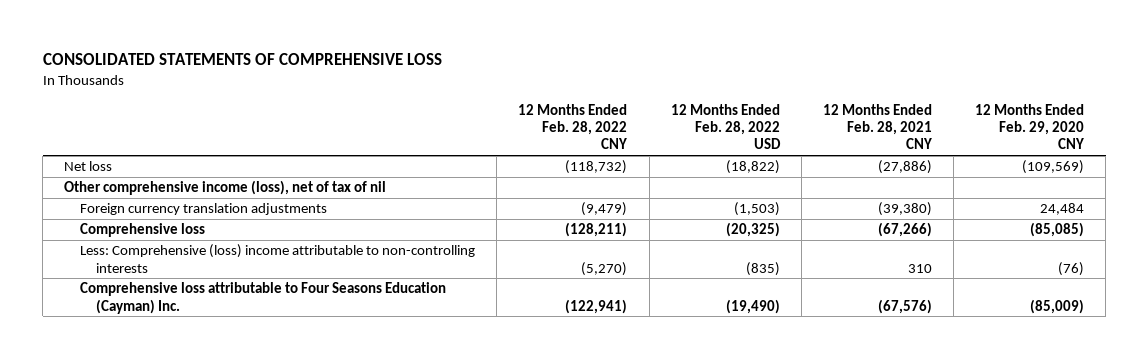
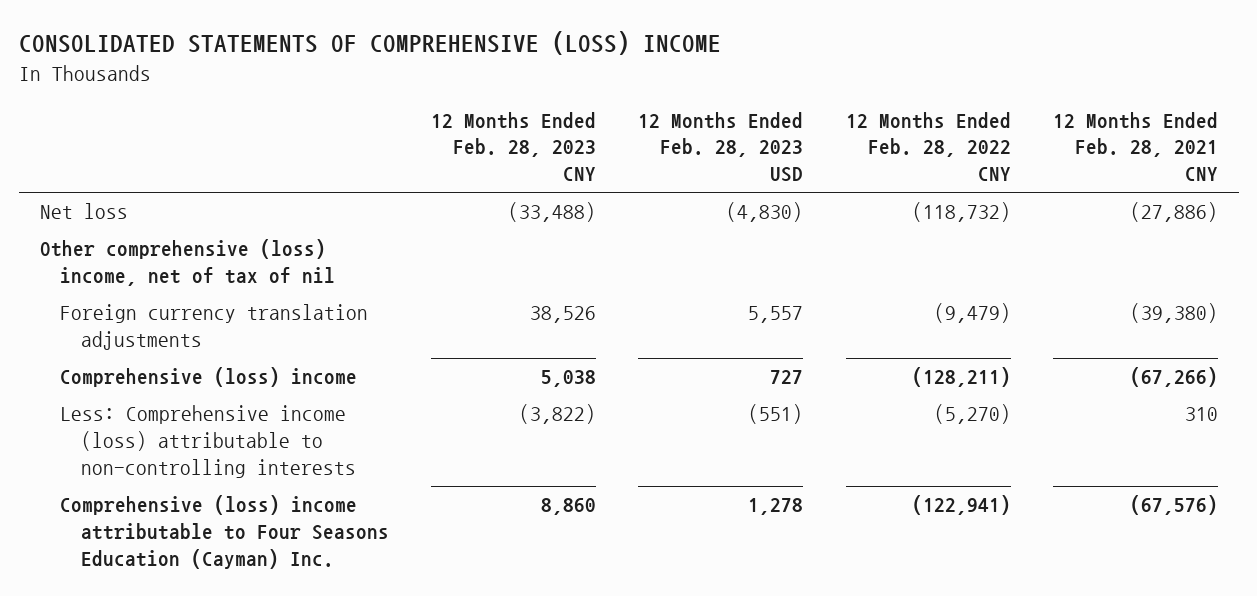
- CONSOLIDATED STATEMENTS OF COMPREHENSIVE LOSS
+ CONSOLIDATED STATEMENTS OF COMPREHENSIVE (LOSS) INCOME
- | 12 Months Ended Feb. 28, 2022 CNY | 12 Months Ended Feb. 28, 2022 USD | 12 Months Ended Feb. 28, 2021 CNY | 12 Months Ended Feb. 29, 2020 CNY
+ | 12 Months Ended Feb. 28, 2023 CNY | 12 Months Ended Feb. 28, 2023 USD | 12 Months Ended Feb. 28, 2022 CNY | 12 Months Ended Feb. 28, 2021 CNY
- Other comprehensive income (loss), net of tax of nil
+ Other comprehensive (loss) income, net of tax of nil
- Comprehensive loss | (128,211) | (20,325) | (67,266) | (85,085)
- Less: Comprehensive (loss) income attributable to non-controlling interests | (5,270) | (835) | 310 | (76)
- Comprehensive loss attributable to Four Seasons Education (Cayman) Inc. | (122,941) | (19,490) | (67,576) | (85,009)
+ Comprehensive (loss) income | 5,038 | 727 | (128,211) | (67,266)
+ Less: Comprehensive income (loss) attributable to non-controlling interests | (3,822) | (551) | (5,270) | 310
+ Comprehensive (loss) income attributable to Four Seasons Education (Cayman) Inc. | 8,860 | 1,278 | (122,941) | (67,576)

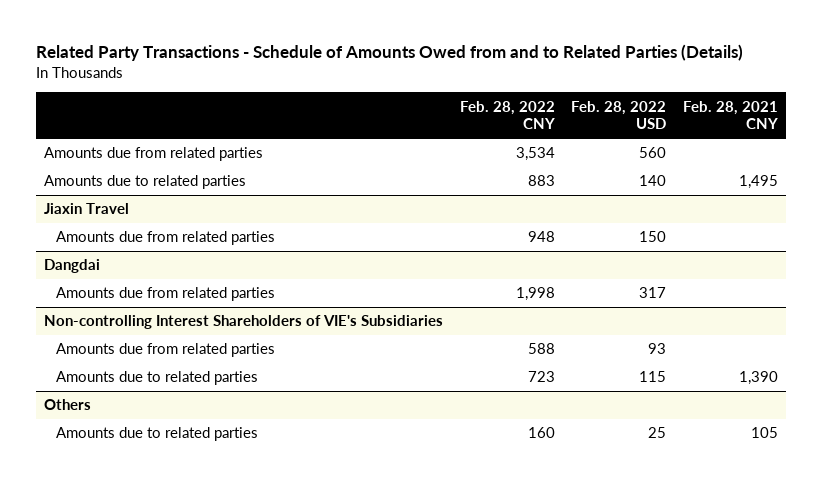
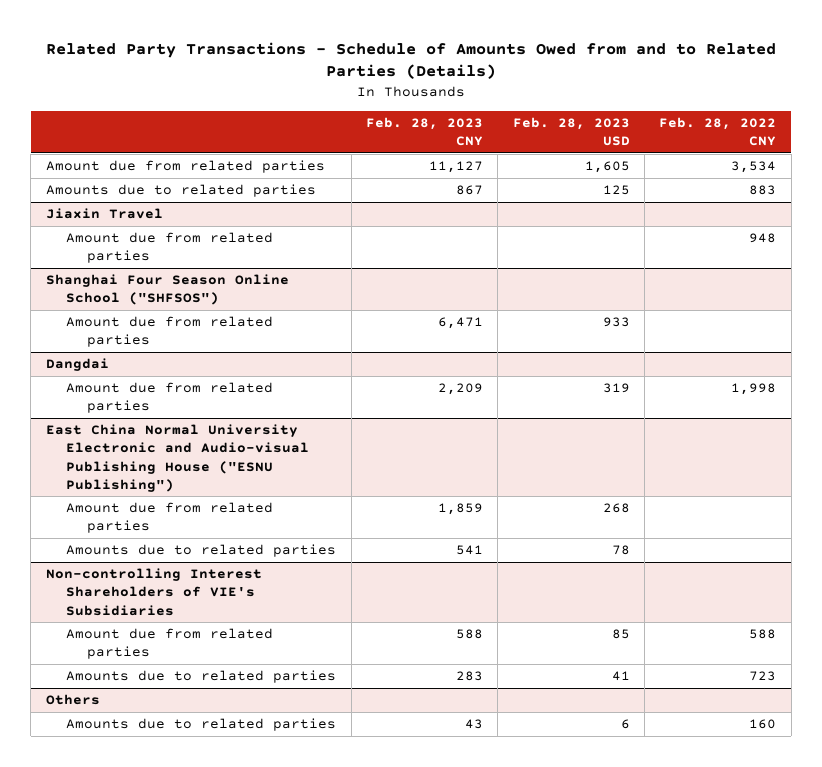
- | Feb. 28, 2022 CNY | Feb. 28, 2022 USD | Feb. 28, 2021 CNY
+ | Feb. 28, 2023 CNY | Feb. 28, 2023 USD | Feb. 28, 2022 CNY
- Amounts due from related parties | 3,534 | 560 |
+ Amount due from related parties | 11,127 | 1,605 | 3,534
@ Jiaxin Travel
- Amounts due from related parties | 948 | 150 |
+ Amount due from related parties | | | 948
+ Shanghai Four Season Online School ("SHFSOS")
+ Amount due from related parties | 6,471 | 933 |
@ Dangdai
- Amounts due from related parties | 1,998 | 317 |
+ Amount due from related parties | 2,209 | 319 | 1,998
+ East China Normal University Electronic and Audio-visual Publishing House ("ESNU Publishing")
+ Amount due from related parties | 1,859 | 268 |
+ Amounts due to related parties | 541 | 78 |
@ Non-controlling Interest Shareholders of VIE's Subsidiaries
- Amounts due from related parties | 588 | 93 |
+ Amount due from related parties | 588 | 85 | 588

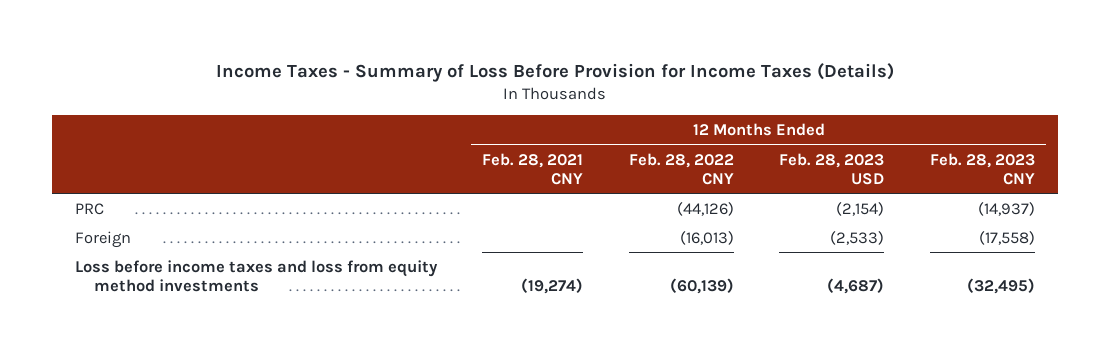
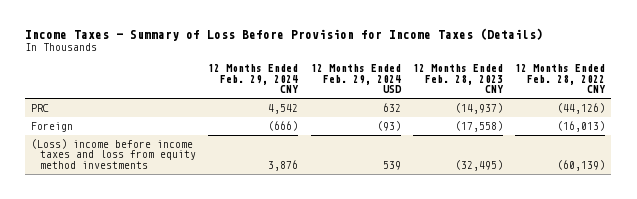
- | 12 Months Ended Feb. 28, 2021 CNY | 12 Months Ended Feb. 28, 2022 CNY | 12 Months Ended Feb. 28, 2023 USD | 12 Months Ended Feb. 28, 2023 CNY
+ | 12 Months Ended Feb. 29, 2024 CNY | 12 Months Ended Feb. 29, 2024 USD | 12 Months Ended Feb. 28, 2023 CNY | 12 Months Ended Feb. 28, 2022 CNY
- Loss before income taxes and loss from equity method investments | (19,274) | (60,139) | (4,687) | (32,495)
+ (Loss) income before income taxes and loss from equity method investments | 3,876 | 539 | (32,495) | (60,139)

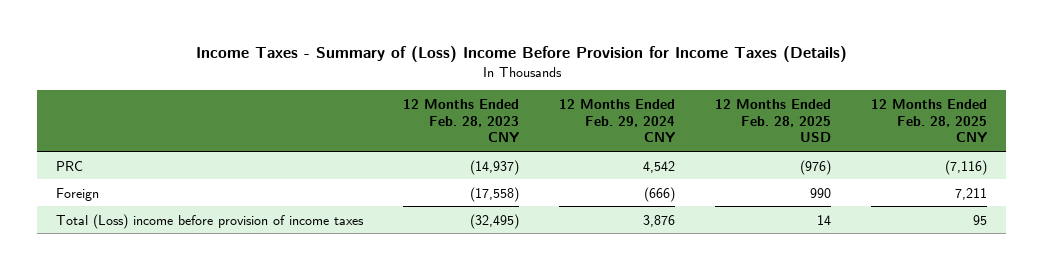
- Income Taxes - Summary of Loss Before Provision for Income Taxes (Details)
+ Income Taxes - Summary of (Loss) Income Before Provision for Income Taxes (Details)
- | 12 Months Ended Feb. 29, 2024 CNY | 12 Months Ended Feb. 29, 2024 USD | 12 Months Ended Feb. 28, 2023 CNY | 12 Months Ended Feb. 28, 2022 CNY
+ | 12 Months Ended Feb. 28, 2023 CNY | 12 Months Ended Feb. 29, 2024 CNY | 12 Months Ended Feb. 28, 2025 USD | 12 Months Ended Feb. 28, 2025 CNY
- (Loss) income before income taxes and loss from equity method investments | 3,876 | 539 | (32,495) | (60,139)
+ Total (Loss) income before provision of income taxes | (32,495) | 3,876 | 14 | 95

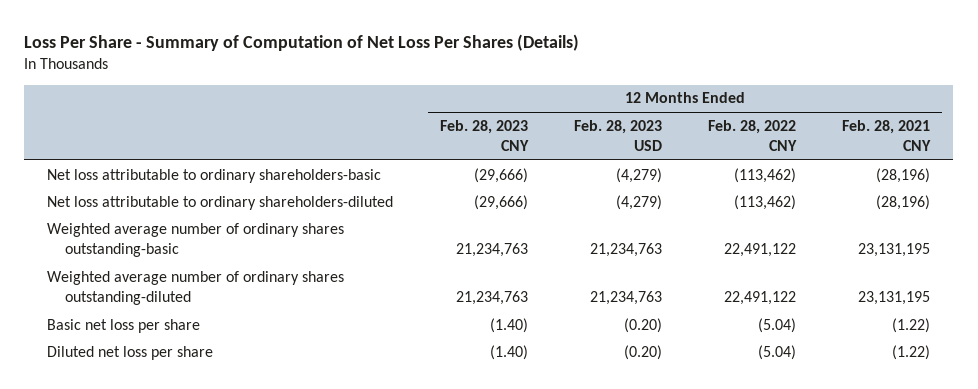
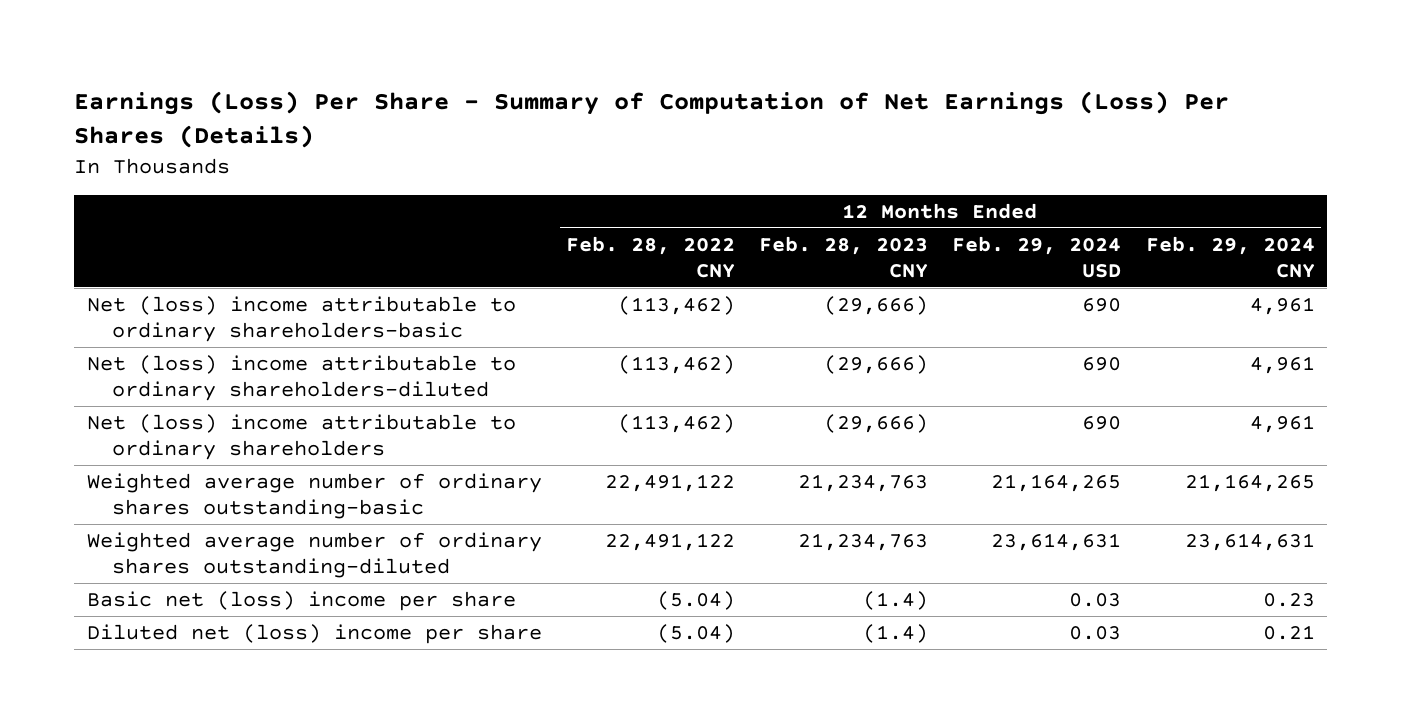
- Loss Per Share - Summary of Computation of Net Loss Per Shares (Details)
+ Earnings (Loss) Per Share - Summary of Computation of Net Earnings (Loss) Per Shares (Details)
- | 12 Months Ended Feb. 28, 2023 CNY | 12 Months Ended Feb. 28, 2023 USD | 12 Months Ended Feb. 28, 2022 CNY | 12 Months Ended Feb. 28, 2021 CNY
+ | 12 Months Ended Feb. 28, 2022 CNY | 12 Months Ended Feb. 28, 2023 CNY | 12 Months Ended Feb. 29, 2024 USD | 12 Months Ended Feb. 29, 2024 CNY
- Net loss attributable to ordinary shareholders-basic | (29,666) | (4,279) | (113,462) | (28,196)
- Net loss attributable to ordinary shareholders-diluted | (29,666) | (4,279) | (113,462) | (28,196)
+ Net (loss) income attributable to ordinary shareholders-basic | (113,462) | (29,666) | 690 | 4,961
+ Net (loss) income attributable to ordinary shareholders-diluted | (113,462) | (29,666) | 690 | 4,961
+ Net (loss) income attributable to ordinary shareholders | (113,462) | (29,666) | 690 | 4,961
- Basic net loss per share | (1.40) | (0.20) | (5.04) | (1.22)
- Diluted net loss per share | (1.40) | (0.20) | (5.04) | (1.22)
+ Basic net (loss) income per share | (5.04) | (1.4) | 0.03 | 0.23
+ Diluted net (loss) income per share | (5.04) | (1.4) | 0.03 | 0.21

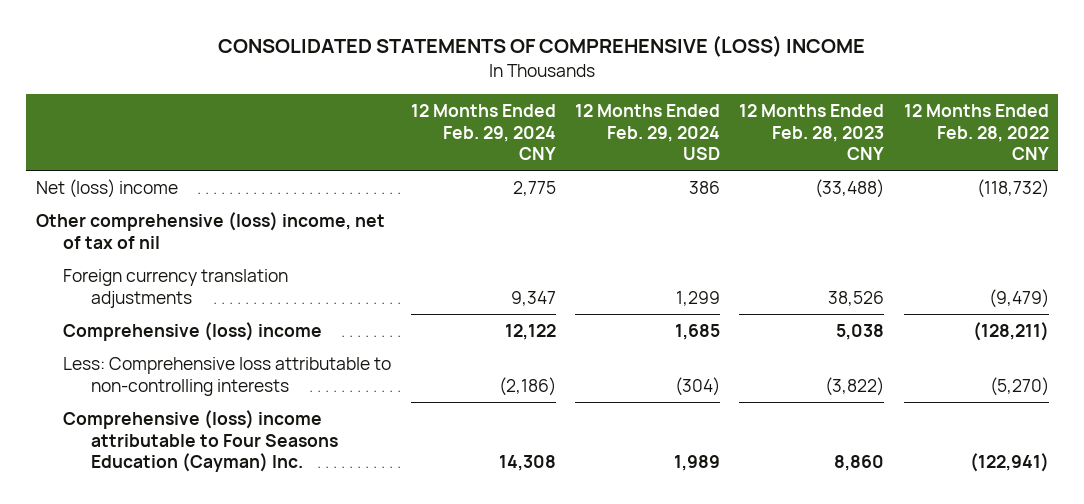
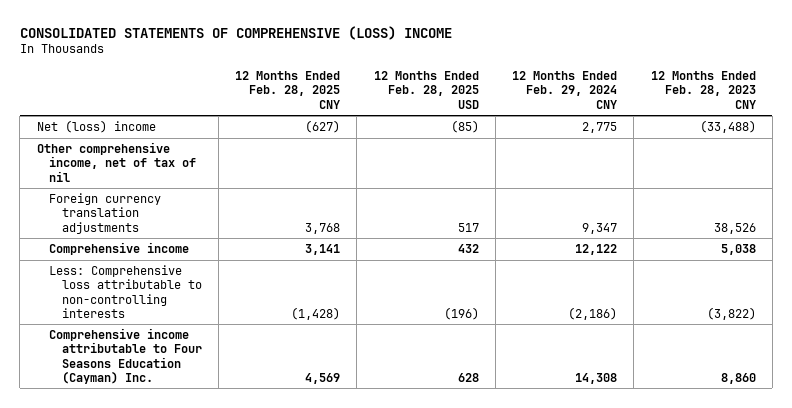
- | 12 Months Ended Feb. 29, 2024 CNY | 12 Months Ended Feb. 29, 2024 USD | 12 Months Ended Feb. 28, 2023 CNY | 12 Months Ended Feb. 28, 2022 CNY
+ | 12 Months Ended Feb. 28, 2025 CNY | 12 Months Ended Feb. 28, 2025 USD | 12 Months Ended Feb. 29, 2024 CNY | 12 Months Ended Feb. 28, 2023 CNY
- Other comprehensive (loss) income, net of tax of nil
+ Other comprehensive income, net of tax of nil
- Comprehensive (loss) income | 12,122 | 1,685 | 5,038 | (128,211)
+ Comprehensive income | 3,141 | 432 | 12,122 | 5,038
- Comprehensive (loss) income attributable to Four Seasons Education (Cayman) Inc. | 14,308 | 1,989 | 8,860 | (122,941)
+ Comprehensive income attributable to Four Seasons Education (Cayman) Inc. | 4,569 | 628 | 14,308 | 8,860

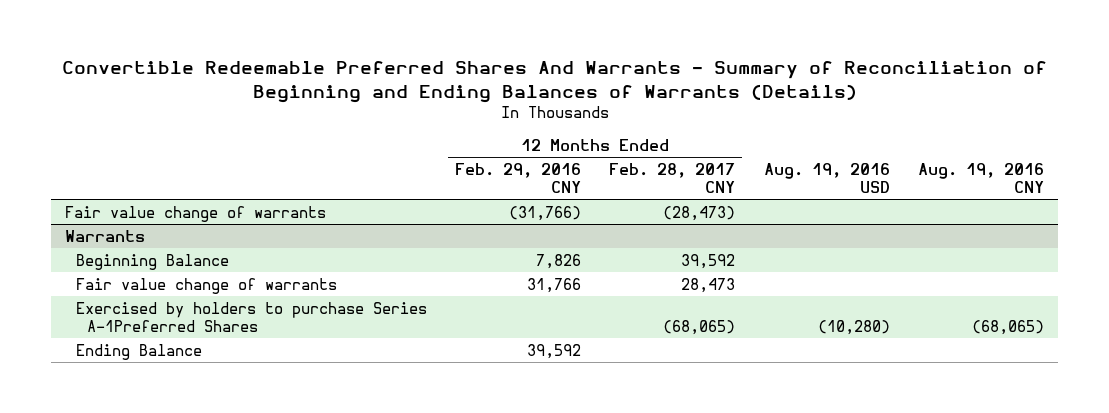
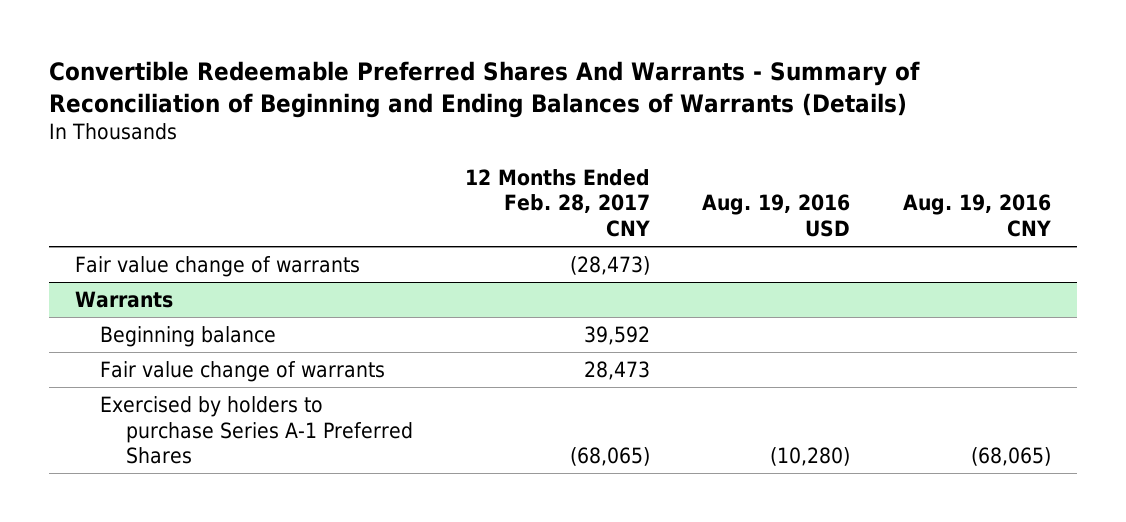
- | 12 Months Ended Feb. 29, 2016 CNY | 12 Months Ended Feb. 28, 2017 CNY | Aug. 19, 2016 USD | Aug. 19, 2016 CNY
+ | 12 Months Ended Feb. 28, 2017 CNY | Aug. 19, 2016 USD | Aug. 19, 2016 CNY
@ Warrants
- Beginning Balance | 7,826 | 39,592 | |
+ Beginning balance | 39,592 | |
- Exercised by holders to purchase Series A-1Preferred Shares | | (68,065) | (10,280) | (68,065)
- Ending Balance | 39,592 | | |
+ Exercised by holders to purchase Series A-1 Preferred Shares | (68,065) | (10,280) | (68,065)

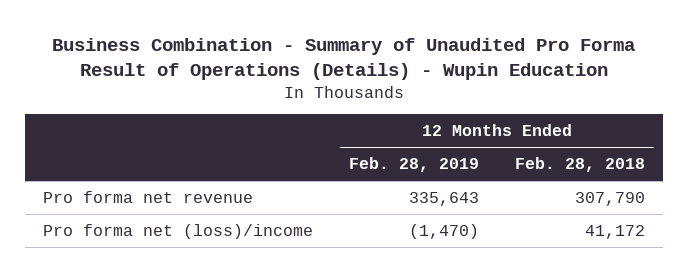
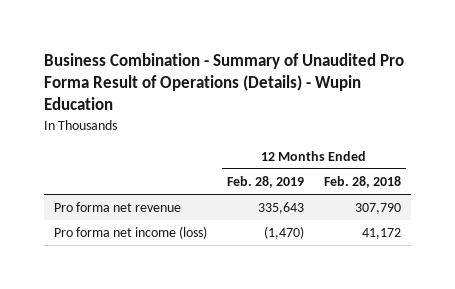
- Pro forma net (loss)/income | (1,470) | 41,172
+ Pro forma net income (loss) | (1,470) | 41,172

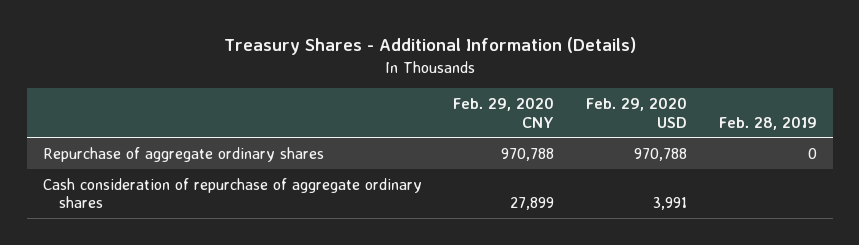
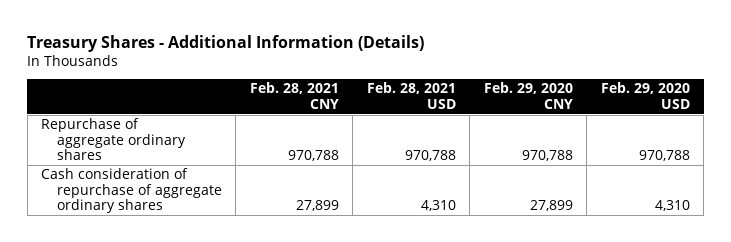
- | Feb. 29, 2020 CNY | Feb. 29, 2020 USD | Feb. 28, 2019
+ | Feb. 28, 2021 CNY | Feb. 28, 2021 USD | Feb. 29, 2020 CNY | Feb. 29, 2020 USD
- Cash consideration of repurchase of aggregate ordinary shares | 27,899 | 3,991 |
+ Cash consideration of repurchase of aggregate ordinary shares | 27,899 | 4,310 | 27,899 | 4,310

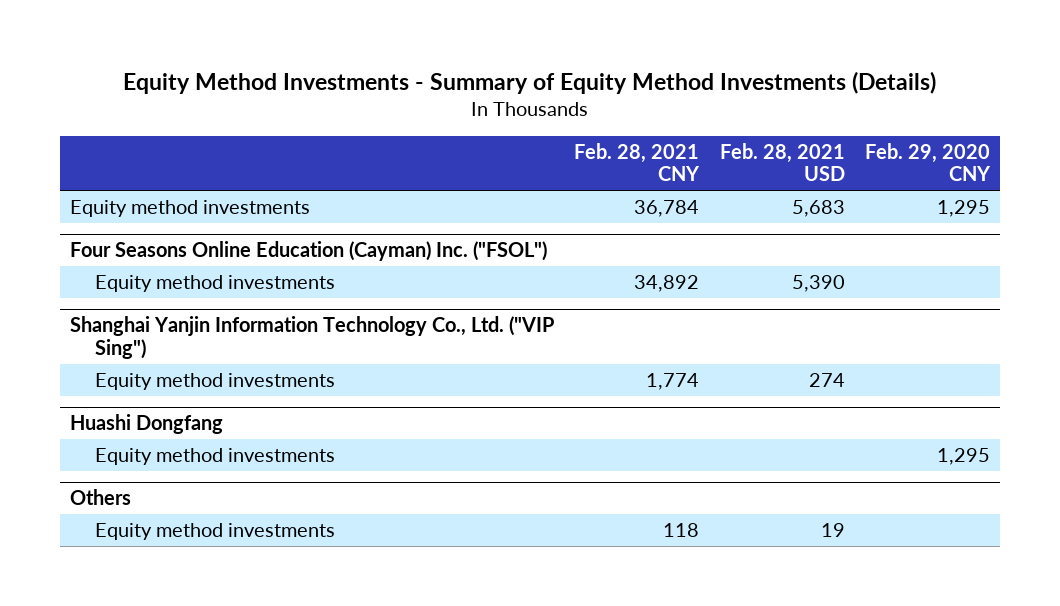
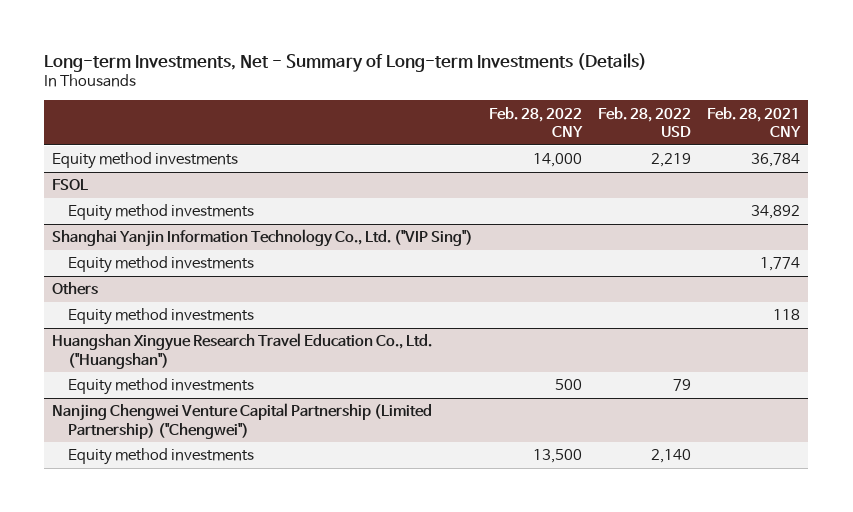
- Equity Method Investments - Summary of Equity Method Investments (Details)
+ Long-term Investments, Net - Summary of Long-term Investments (Details)
- | Feb. 28, 2021 CNY | Feb. 28, 2021 USD | Feb. 29, 2020 CNY
+ | Feb. 28, 2022 CNY | Feb. 28, 2022 USD | Feb. 28, 2021 CNY
- Four Seasons Online Education (Cayman) Inc. ("FSOL")
+ FSOL
- Huashi Dongfang
- Equity method investments | | | 1,295
+ Huangshan Xingyue Research Travel Education Co., Ltd. ("Huangshan")
+ Equity method investments | 500 | 79 |
+ Nanjing Chengwei Venture Capital Partnership (Limited Partnership) ("Chengwei")
+ Equity method investments | 13,500 | 2,140 |

